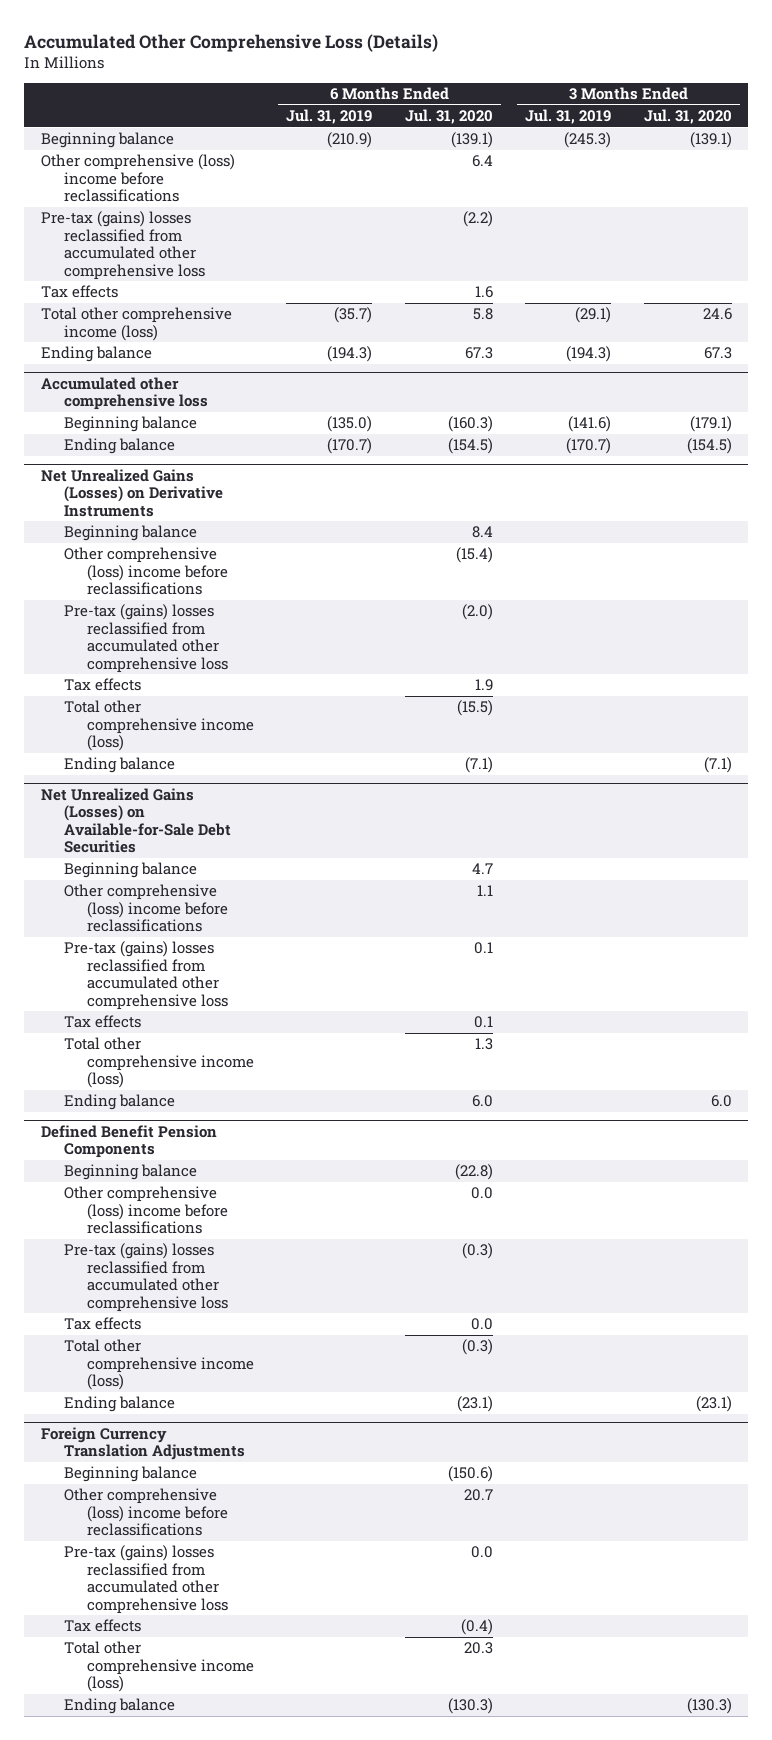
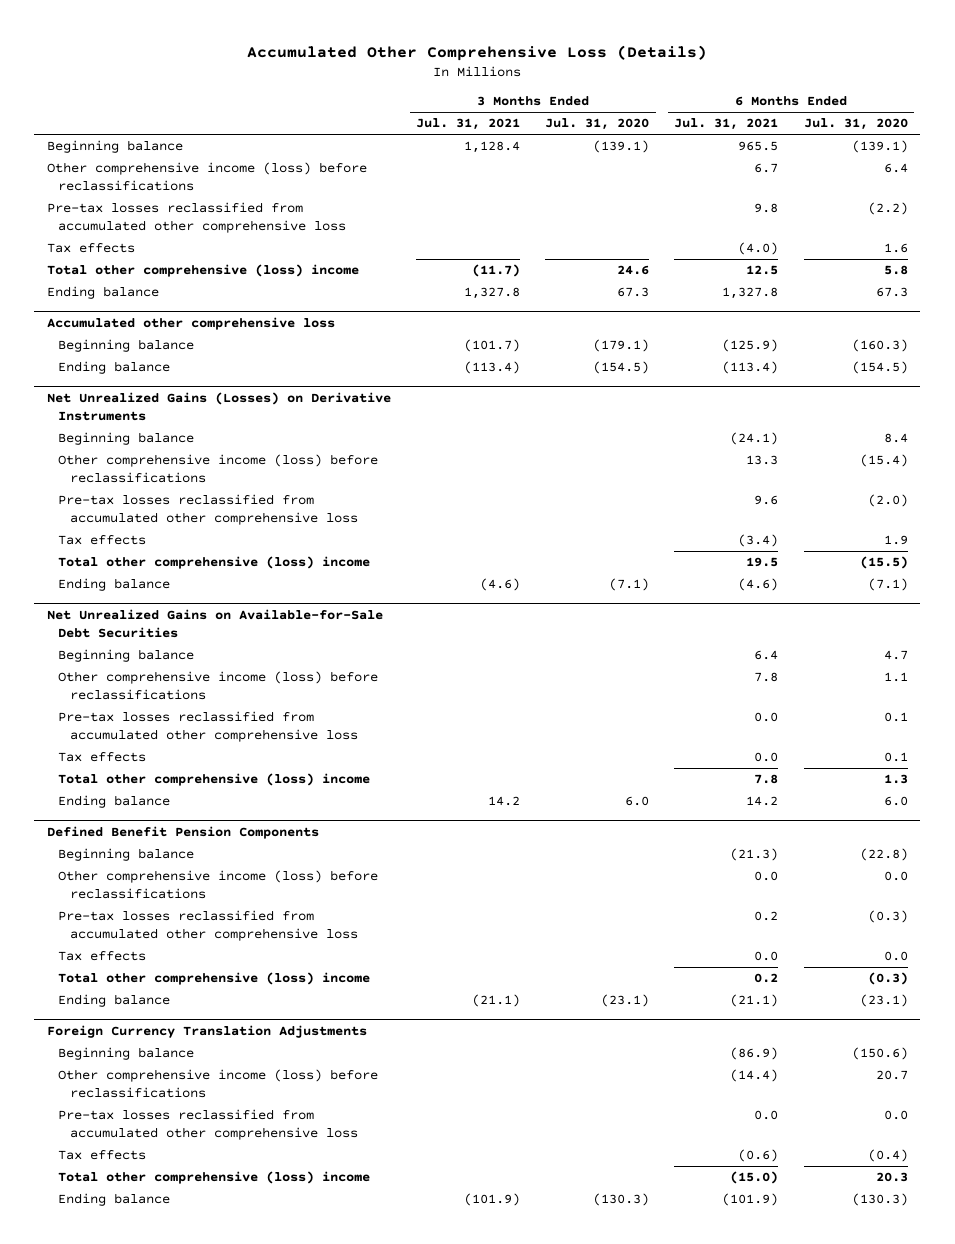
- | 6 Months Ended Jul. 31, 2019 | 6 Months Ended Jul. 31, 2020 | 3 Months Ended Jul. 31, 2019 | 3 Months Ended Jul. 31, 2020
+ | 3 Months Ended Jul. 31, 2021 | 3 Months Ended Jul. 31, 2020 | 6 Months Ended Jul. 31, 2021 | 6 Months Ended Jul. 31, 2020
- Other comprehensive (loss) income before reclassifications | | 6.4 | |
- Pre-tax (gains) losses reclassified from accumulated other comprehensive loss | | (2.2) | |
+ Other comprehensive income (loss) before reclassifications | | | 6.7 | 6.4
+ Pre-tax losses reclassified from accumulated other comprehensive loss | | | 9.8 | (2.2)
- Total other comprehensive income (loss) | (35.7) | 5.8 | (29.1) | 24.6
+ Total other comprehensive (loss) income | (11.7) | 24.6 | 12.5 | 5.8
@ Net Unrealized Gains (Losses) on Derivative Instruments
- Other comprehensive (loss) income before reclassifications | | (15.4) | |
- Pre-tax (gains) losses reclassified from accumulated other comprehensive loss | | (2.0) | |
+ Other comprehensive income (loss) before reclassifications | | | 13.3 | (15.4)
+ Pre-tax losses reclassified from accumulated other comprehensive loss | | | 9.6 | (2.0)
- Total other comprehensive income (loss) | | (15.5) | |
+ Total other comprehensive (loss) income | | | 19.5 | (15.5)
- Net Unrealized Gains (Losses) on Available-for-Sale Debt Securities
+ Net Unrealized Gains on Available-for-Sale Debt Securities
- Other comprehensive (loss) income before reclassifications | | 1.1 | |
- Pre-tax (gains) losses reclassified from accumulated other comprehensive loss | | 0.1 | |
+ Other comprehensive income (loss) before reclassifications | | | 7.8 | 1.1
+ Pre-tax losses reclassified from accumulated other comprehensive loss | | | 0.0 | 0.1
- Total other comprehensive income (loss) | | 1.3 | |
+ Total other comprehensive (loss) income | | | 7.8 | 1.3
@ Defined Benefit Pension Components
- Other comprehensive (loss) income before reclassifications | | 0.0 | |
- Pre-tax (gains) losses reclassified from accumulated other comprehensive loss | | (0.3) | |
+ Other comprehensive income (loss) before reclassifications | | | 0.0 | 0.0
+ Pre-tax losses reclassified from accumulated other comprehensive loss | | | 0.2 | (0.3)
- Total other comprehensive income (loss) | | (0.3) | |
+ Total other comprehensive (loss) income | | | 0.2 | (0.3)
@ Foreign Currency Translation Adjustments
- Other comprehensive (loss) income before reclassifications | | 20.7 | |
- Pre-tax (gains) losses reclassified from accumulated other comprehensive loss | | 0.0 | |
+ Other comprehensive income (loss) before reclassifications | | | (14.4) | 20.7
+ Pre-tax losses reclassified from accumulated other comprehensive loss | | | 0.0 | 0.0
- Total other comprehensive income (loss) | | 20.3 | |
+ Total other comprehensive (loss) income | | | (15.0) | 20.3

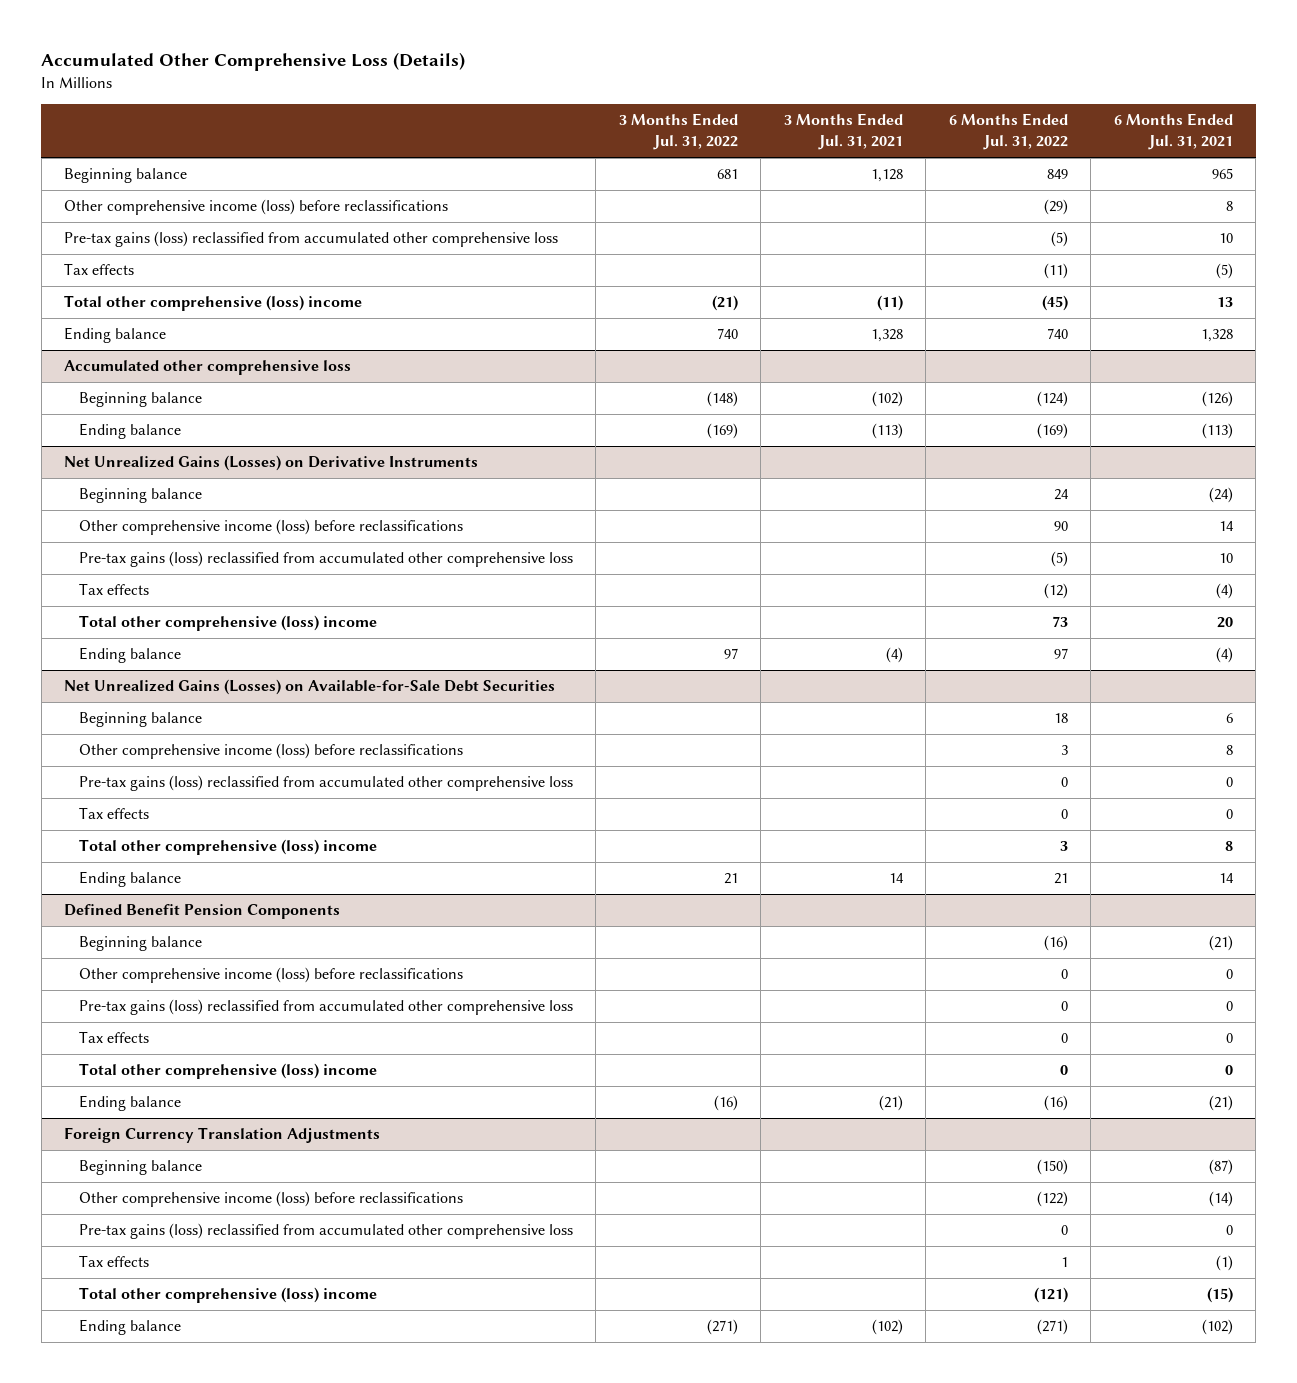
- | 3 Months Ended Jul. 31, 2021 | 3 Months Ended Jul. 31, 2020 | 6 Months Ended Jul. 31, 2021 | 6 Months Ended Jul. 31, 2020
+ | 3 Months Ended Jul. 31, 2022 | 3 Months Ended Jul. 31, 2021 | 6 Months Ended Jul. 31, 2022 | 6 Months Ended Jul. 31, 2021
- Beginning balance | 1,128.4 | (139.1) | 965.5 | (139.1)
- Other comprehensive income (loss) before reclassifications | | | 6.7 | 6.4
- Pre-tax losses reclassified from accumulated other comprehensive loss | | | 9.8 | (2.2)
- Tax effects | | | (4.0) | 1.6
- Total other comprehensive (loss) income | (11.7) | 24.6 | 12.5 | 5.8
- Ending balance | 1,327.8 | 67.3 | 1,327.8 | 67.3
+ Beginning balance | 681 | 1,128 | 849 | 965
+ Other comprehensive income (loss) before reclassifications | | | (29) | 8
+ Pre-tax gains (loss) reclassified from accumulated other comprehensive loss | | | (5) | 10
+ Tax effects | | | (11) | (5)
+ Total other comprehensive (loss) income | (21) | (11) | (45) | 13
+ Ending balance | 740 | 1,328 | 740 | 1,328
@ Accumulated other comprehensive loss
- Beginning balance | (101.7) | (179.1) | (125.9) | (160.3)
- Ending balance | (113.4) | (154.5) | (113.4) | (154.5)
+ Beginning balance | (148) | (102) | (124) | (126)
+ Ending balance | (169) | (113) | (169) | (113)
@ Net Unrealized Gains (Losses) on Derivative Instruments
- Beginning balance | | | (24.1) | 8.4
- Other comprehensive income (loss) before reclassifications | | | 13.3 | (15.4)
- Pre-tax losses reclassified from accumulated other comprehensive loss | | | 9.6 | (2.0)
- Tax effects | | | (3.4) | 1.9
- Total other comprehensive (loss) income | | | 19.5 | (15.5)
- Ending balance | (4.6) | (7.1) | (4.6) | (7.1)
- Net Unrealized Gains on Available-for-Sale Debt Securities
- Beginning balance | | | 6.4 | 4.7
- Other comprehensive income (loss) before reclassifications | | | 7.8 | 1.1
- Pre-tax losses reclassified from accumulated other comprehensive loss | | | 0.0 | 0.1
- Tax effects | | | 0.0 | 0.1
- Total other comprehensive (loss) income | | | 7.8 | 1.3
- Ending balance | 14.2 | 6.0 | 14.2 | 6.0
@ Net Unrealized Gains (Losses) on Derivative Instruments
+ Beginning balance | | | 24 | (24)
+ Other comprehensive income (loss) before reclassifications | | | 90 | 14
+ Pre-tax gains (loss) reclassified from accumulated other comprehensive loss | | | (5) | 10
+ Tax effects | | | (12) | (4)
+ Total other comprehensive (loss) income | | | 73 | 20
+ Ending balance | 97 | (4) | 97 | (4)
+ Net Unrealized Gains (Losses) on Available-for-Sale Debt Securities
+ Beginning balance | | | 18 | 6
+ Other comprehensive income (loss) before reclassifications | | | 3 | 8
+ Pre-tax gains (loss) reclassified from accumulated other comprehensive loss | | | 0 | 0
+ Tax effects | | | 0 | 0
+ Total other comprehensive (loss) income | | | 3 | 8
+ Ending balance | 21 | 14 | 21 | 14
@ Defined Benefit Pension Components
- Beginning balance | | | (21.3) | (22.8)
- Other comprehensive income (loss) before reclassifications | | | 0.0 | 0.0
- Pre-tax losses reclassified from accumulated other comprehensive loss | | | 0.2 | (0.3)
- Tax effects | | | 0.0 | 0.0
- Total other comprehensive (loss) income | | | 0.2 | (0.3)
- Ending balance | (21.1) | (23.1) | (21.1) | (23.1)
+ Beginning balance | | | (16) | (21)
+ Other comprehensive income (loss) before reclassifications | | | 0 | 0
+ Pre-tax gains (loss) reclassified from accumulated other comprehensive loss | | | 0 | 0
+ Tax effects | | | 0 | 0
+ Total other comprehensive (loss) income | | | 0 | 0
+ Ending balance | (16) | (21) | (16) | (21)
@ Foreign Currency Translation Adjustments
- Beginning balance | | | (86.9) | (150.6)
- Other comprehensive income (loss) before reclassifications | | | (14.4) | 20.7
- Pre-tax losses reclassified from accumulated other comprehensive loss | | | 0.0 | 0.0
- Tax effects | | | (0.6) | (0.4)
- Total other comprehensive (loss) income | | | (15.0) | 20.3
- Ending balance | (101.9) | (130.3) | (101.9) | (130.3)
+ Beginning balance | | | (150) | (87)
+ Other comprehensive income (loss) before reclassifications | | | (122) | (14)
+ Pre-tax gains (loss) reclassified from accumulated other comprehensive loss | | | 0 | 0
+ Tax effects | | | 1 | (1)
+ Total other comprehensive (loss) income | | | (121) | (15)
+ Ending balance | (271) | (102) | (271) | (102)

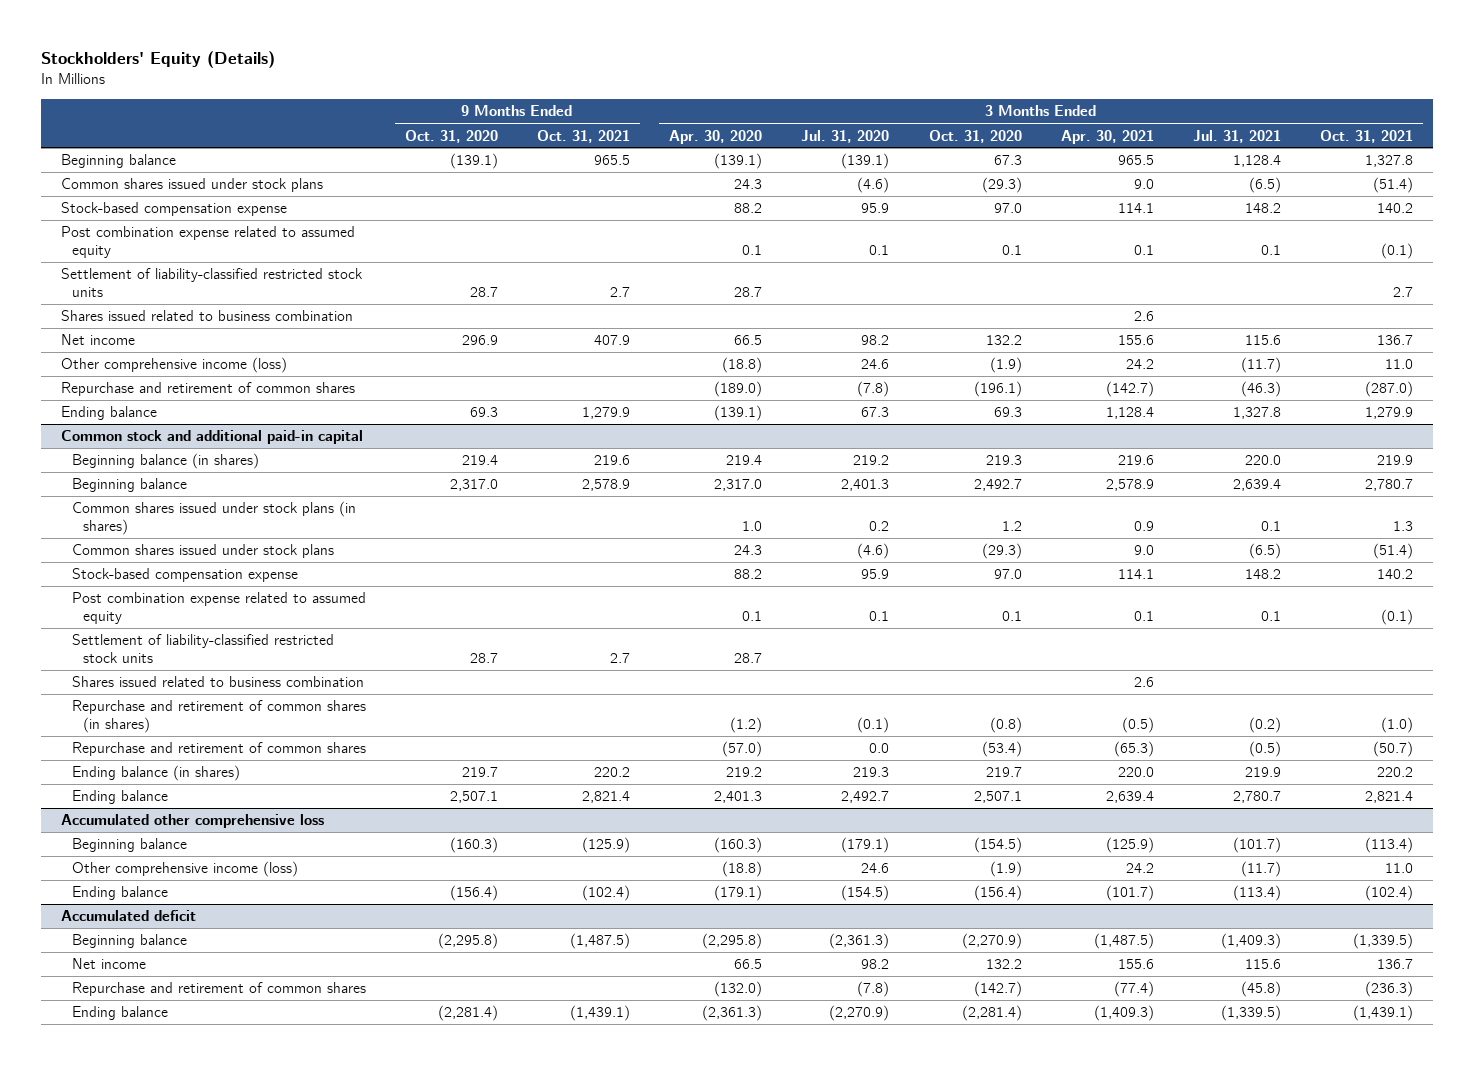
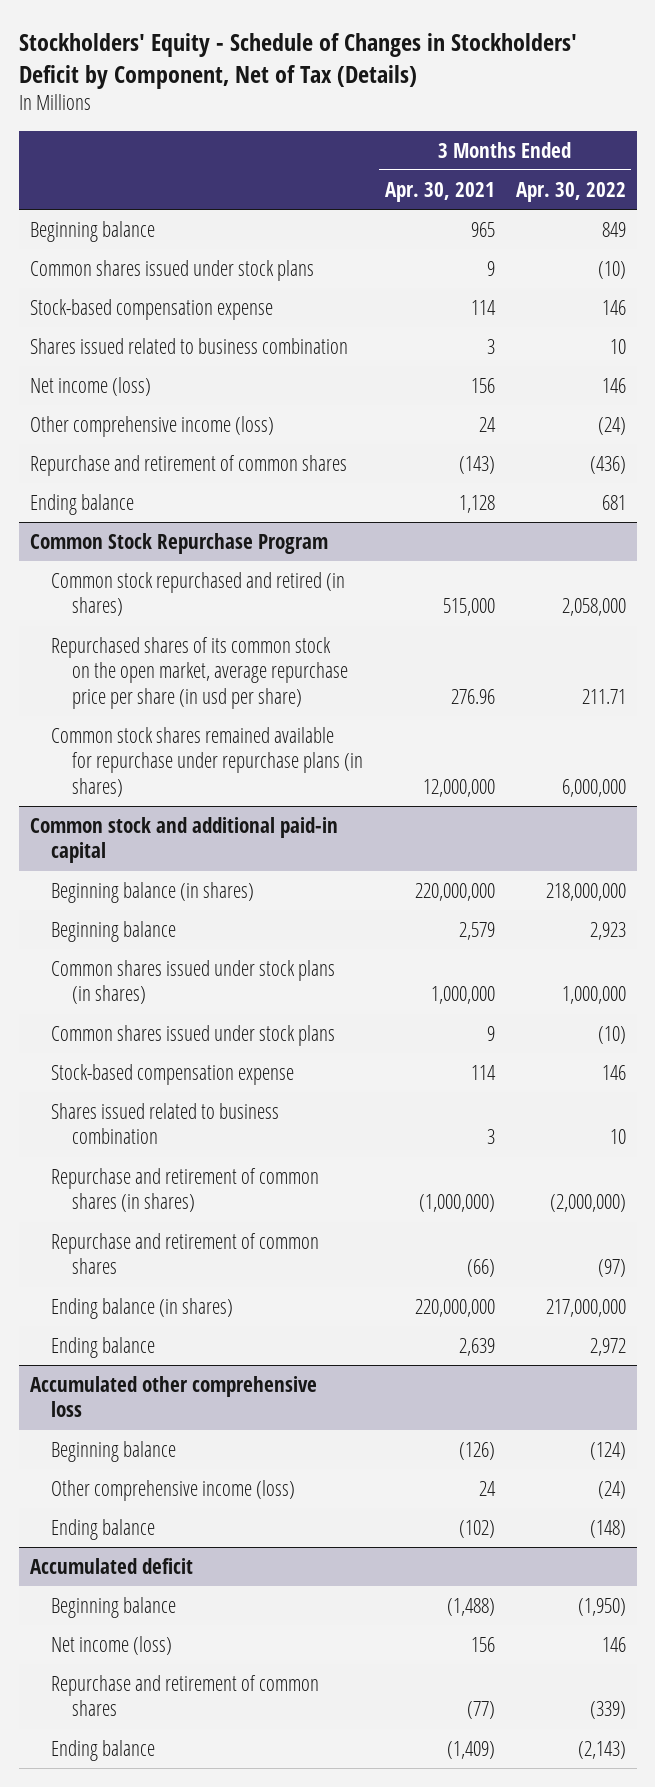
- Stockholders' Equity (Details)
+ Stockholders' Equity - Schedule of Changes in Stockholders' Deficit by Component, Net of Tax (Details)
- | 9 Months Ended Oct. 31, 2020 | 9 Months Ended Oct. 31, 2021 | 3 Months Ended Apr. 30, 2020 | 3 Months Ended Jul. 31, 2020 | 3 Months Ended Oct. 31, 2020 | 3 Months Ended Apr. 30, 2021 | 3 Months Ended Jul. 31, 2021 | 3 Months Ended Oct. 31, 2021
+ | 3 Months Ended Apr. 30, 2021 | 3 Months Ended Apr. 30, 2022
- Beginning balance | (139.1) | 965.5 | (139.1) | (139.1) | 67.3 | 965.5 | 1,128.4 | 1,327.8
- Common shares issued under stock plans | | | 24.3 | (4.6) | (29.3) | 9.0 | (6.5) | (51.4)
- Stock-based compensation expense | | | 88.2 | 95.9 | 97.0 | 114.1 | 148.2 | 140.2
- Post combination expense related to assumed equity | | | 0.1 | 0.1 | 0.1 | 0.1 | 0.1 | (0.1)
- Settlement of liability-classified restricted stock units | 28.7 | 2.7 | 28.7 | | | | | 2.7
- Shares issued related to business combination | | | | | | 2.6 | |
- Net income | 296.9 | 407.9 | 66.5 | 98.2 | 132.2 | 155.6 | 115.6 | 136.7
- Other comprehensive income (loss) | | | (18.8) | 24.6 | (1.9) | 24.2 | (11.7) | 11.0
- Repurchase and retirement of common shares | | | (189.0) | (7.8) | (196.1) | (142.7) | (46.3) | (287.0)
- Ending balance | 69.3 | 1,279.9 | (139.1) | 67.3 | 69.3 | 1,128.4 | 1,327.8 | 1,279.9
+ Beginning balance | 965 | 849
+ Common shares issued under stock plans | 9 | (10)
+ Stock-based compensation expense | 114 | 146
+ Shares issued related to business combination | 3 | 10
+ Net income (loss) | 156 | 146
+ Other comprehensive income (loss) | 24 | (24)
+ Repurchase and retirement of common shares | (143) | (436)
+ Ending balance | 1,128 | 681
+ Common Stock Repurchase Program
+ Common stock repurchased and retired (in shares) | 515,000 | 2,058,000
+ Repurchased shares of its common stock on the open market, average repurchase price per share (in usd per share) | 276.96 | 211.71
+ Common stock shares remained available for repurchase under repurchase plans (in shares) | 12,000,000 | 6,000,000
@ Common stock and additional paid-in capital
- Beginning balance (in shares) | 219.4 | 219.6 | 219.4 | 219.2 | 219.3 | 219.6 | 220.0 | 219.9
- Beginning balance | 2,317.0 | 2,578.9 | 2,317.0 | 2,401.3 | 2,492.7 | 2,578.9 | 2,639.4 | 2,780.7
- Common shares issued under stock plans (in shares) | | | 1.0 | 0.2 | 1.2 | 0.9 | 0.1 | 1.3
- Common shares issued under stock plans | | | 24.3 | (4.6) | (29.3) | 9.0 | (6.5) | (51.4)
- Stock-based compensation expense | | | 88.2 | 95.9 | 97.0 | 114.1 | 148.2 | 140.2
- Post combination expense related to assumed equity | | | 0.1 | 0.1 | 0.1 | 0.1 | 0.1 | (0.1)
- Settlement of liability-classified restricted stock units | 28.7 | 2.7 | 28.7 | | | | |
- Shares issued related to business combination | | | | | | 2.6 | |
- Repurchase and retirement of common shares (in shares) | | | (1.2) | (0.1) | (0.8) | (0.5) | (0.2) | (1.0)
- Repurchase and retirement of common shares | | | (57.0) | 0.0 | (53.4) | (65.3) | (0.5) | (50.7)
- Ending balance (in shares) | 219.7 | 220.2 | 219.2 | 219.3 | 219.7 | 220.0 | 219.9 | 220.2
- Ending balance | 2,507.1 | 2,821.4 | 2,401.3 | 2,492.7 | 2,507.1 | 2,639.4 | 2,780.7 | 2,821.4
+ Beginning balance (in shares) | 220,000,000 | 218,000,000
+ Beginning balance | 2,579 | 2,923
+ Common shares issued under stock plans (in shares) | 1,000,000 | 1,000,000
+ Common shares issued under stock plans | 9 | (10)
+ Stock-based compensation expense | 114 | 146
+ Shares issued related to business combination | 3 | 10
+ Repurchase and retirement of common shares (in shares) | (1,000,000) | (2,000,000)
+ Repurchase and retirement of common shares | (66) | (97)
+ Ending balance (in shares) | 220,000,000 | 217,000,000
+ Ending balance | 2,639 | 2,972
@ Accumulated other comprehensive loss
- Beginning balance | (160.3) | (125.9) | (160.3) | (179.1) | (154.5) | (125.9) | (101.7) | (113.4)
- Other comprehensive income (loss) | | | (18.8) | 24.6 | (1.9) | 24.2 | (11.7) | 11.0
- Ending balance | (156.4) | (102.4) | (179.1) | (154.5) | (156.4) | (101.7) | (113.4) | (102.4)
+ Beginning balance | (126) | (124)
+ Other comprehensive income (loss) | 24 | (24)
+ Ending balance | (102) | (148)
@ Accumulated deficit
- Beginning balance | (2,295.8) | (1,487.5) | (2,295.8) | (2,361.3) | (2,270.9) | (1,487.5) | (1,409.3) | (1,339.5)
- Net income | | | 66.5 | 98.2 | 132.2 | 155.6 | 115.6 | 136.7
- Repurchase and retirement of common shares | | | (132.0) | (7.8) | (142.7) | (77.4) | (45.8) | (236.3)
- Ending balance | (2,281.4) | (1,439.1) | (2,361.3) | (2,270.9) | (2,281.4) | (1,409.3) | (1,339.5) | (1,439.1)
+ Beginning balance | (1,488) | (1,950)
+ Net income (loss) | 156 | 146
+ Repurchase and retirement of common shares | (77) | (339)
+ Ending balance | (1,409) | (2,143)

